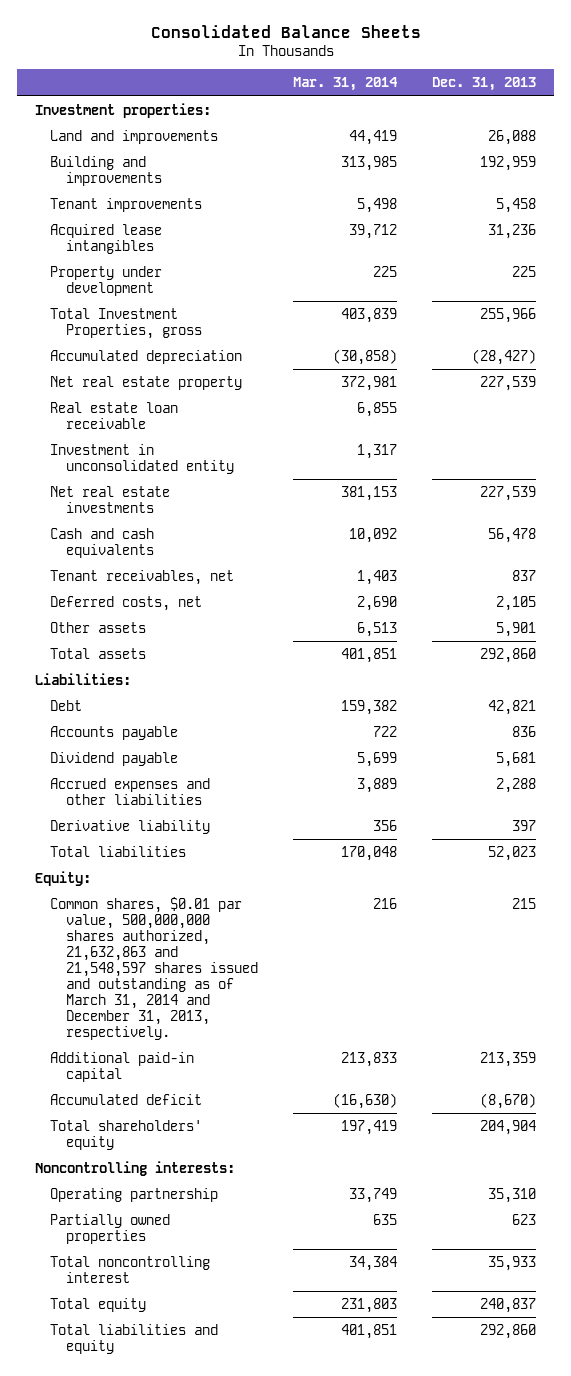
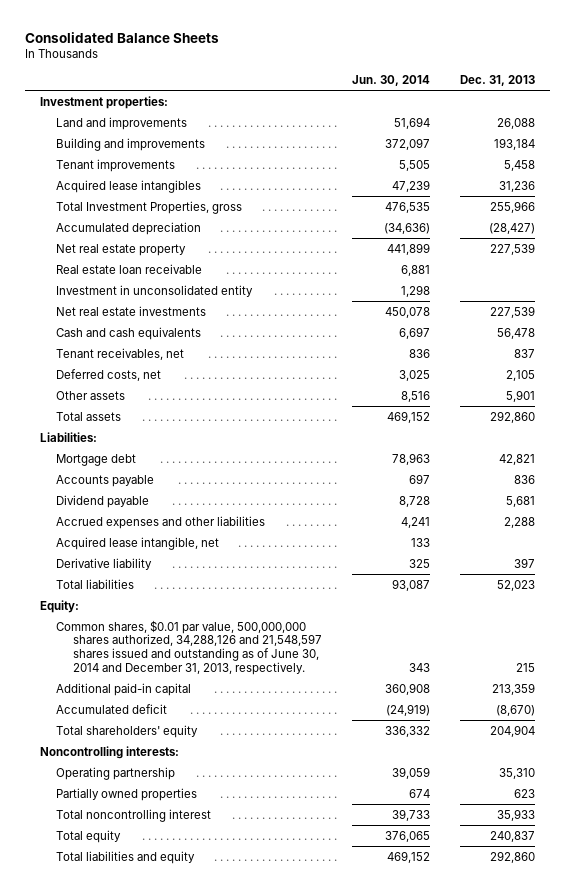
- | Mar. 31, 2014 | Dec. 31, 2013
+ | Jun. 30, 2014 | Dec. 31, 2013
- Building and improvements | 313,985 | 192,959
+ Building and improvements | 372,097 | 193,184
- Property under development | 225 | 225
- Debt | 159,382 | 42,821
+ Mortgage debt | 78,963 | 42,821
+ Acquired lease intangible, net | 133 |
- Common shares, $0.01 par value, 500,000,000 shares authorized, 21,632,863 and 21,548,597 shares issued and outstanding as of March 31, 2014 and December 31, 2013, respectively. | 216 | 215
+ Common shares, $0.01 par value, 500,000,000 shares authorized, 34,288,126 and 21,548,597 shares issued and outstanding as of June 30, 2014 and December 31, 2013, respectively. | 343 | 215

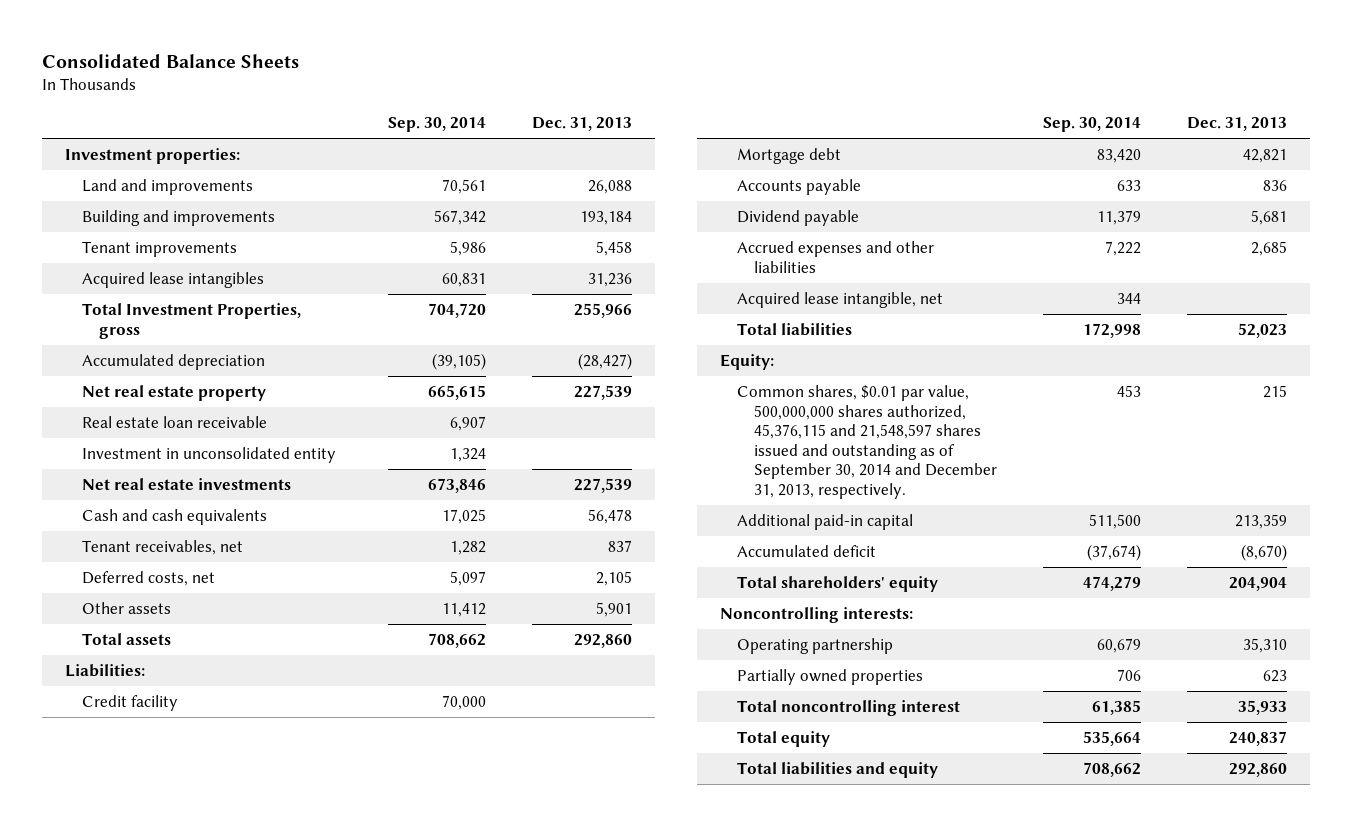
- | Jun. 30, 2014 | Dec. 31, 2013
+ | Sep. 30, 2014 | Dec. 31, 2013
+ Credit facility | 70,000 |
- Accrued expenses and other liabilities | 4,241 | 2,288
+ Accrued expenses and other liabilities | 7,222 | 2,685
- Derivative liability | 325 | 397
- Common shares, $0.01 par value, 500,000,000 shares authorized, 34,288,126 and 21,548,597 shares issued and outstanding as of June 30, 2014 and December 31, 2013, respectively. | 343 | 215
+ Common shares, $0.01 par value, 500,000,000 shares authorized, 45,376,115 and 21,548,597 shares issued and outstanding as of September 30, 2014 and December 31, 2013, respectively. | 453 | 215

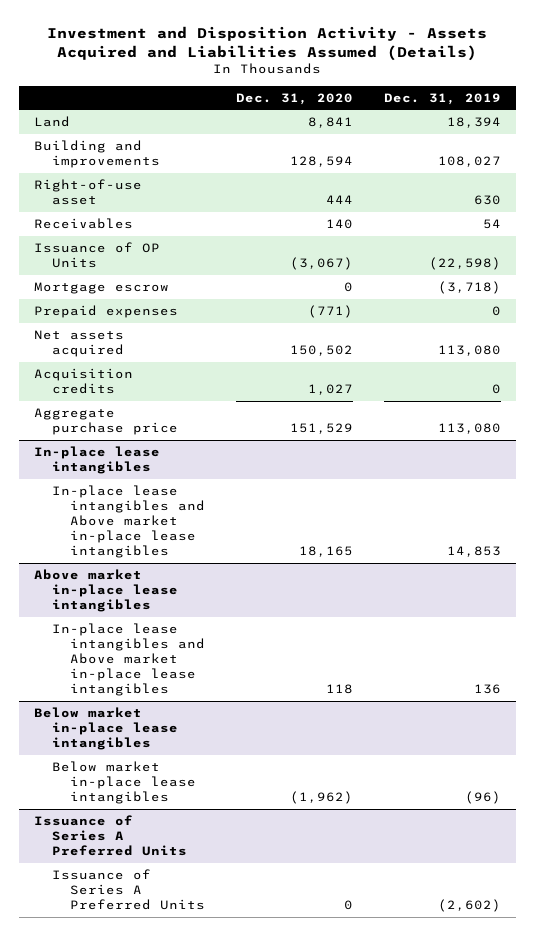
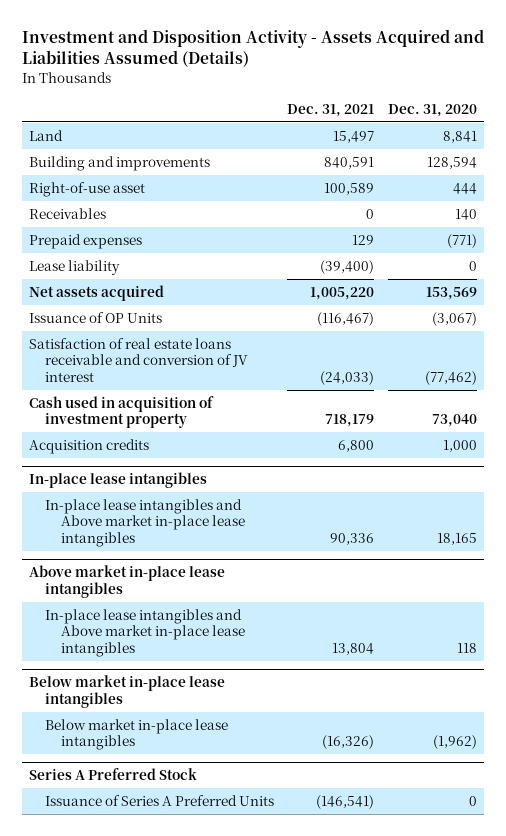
- | Dec. 31, 2020 | Dec. 31, 2019
+ | Dec. 31, 2021 | Dec. 31, 2020
- Mortgage escrow | 0 | (3,718)
- Net assets acquired | 150,502 | 113,080
- Acquisition credits | 1,027 | 0
- Aggregate purchase price | 151,529 | 113,080
+ Lease liability | (39,400) | 0
+ Net assets acquired | 1,005,220 | 153,569
moved down: Issuance of OP Units | (116,467) | (3,067)
+ Satisfaction of real estate loans receivable and conversion of JV interest | (24,033) | (77,462)
+ Cash used in acquisition of investment property | 718,179 | 73,040
+ Acquisition credits | 6,800 | 1,000
- Issuance of Series A Preferred Units
+ Series A Preferred Stock

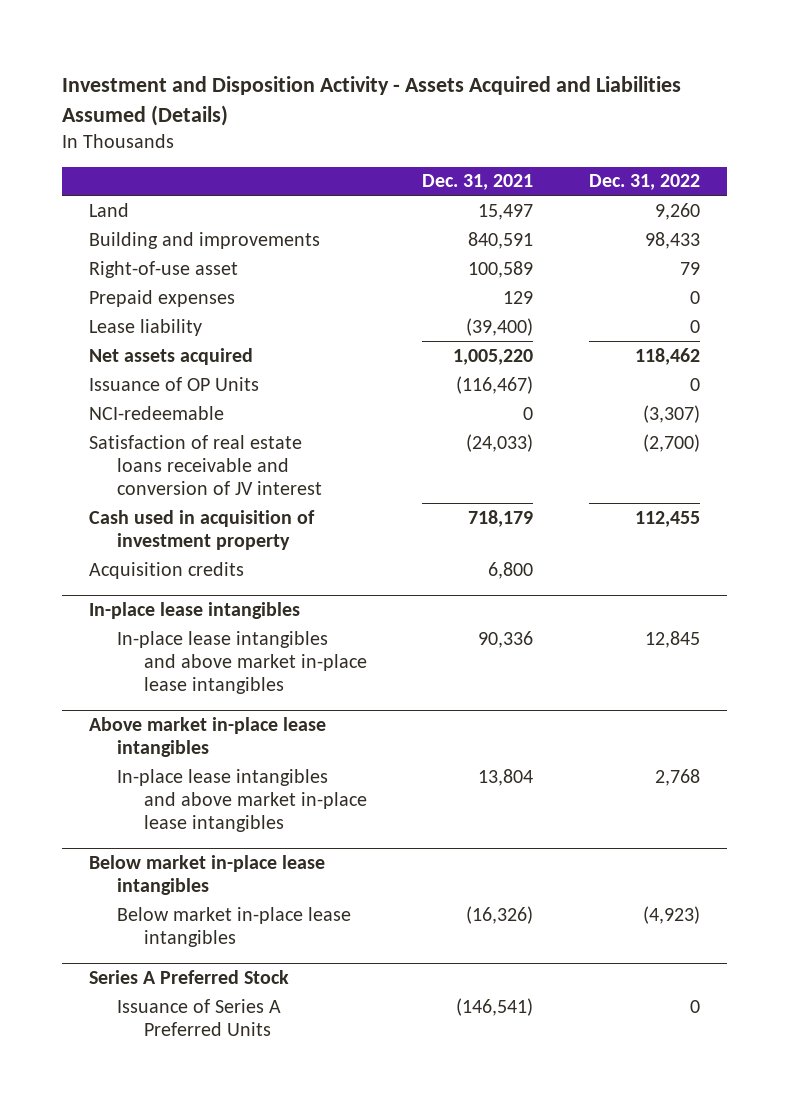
- | Dec. 31, 2021 | Dec. 31, 2020
+ | Dec. 31, 2021 | Dec. 31, 2022
- Receivables | 0 | 140
+ NCI-redeemable | 0 | (3,307)
@ In-place lease intangibles
- In-place lease intangibles and Above market in-place lease intangibles | 90,336 | 18,165
+ In-place lease intangibles and above market in-place lease intangibles | 90,336 | 12,845
@ Above market in-place lease intangibles
- In-place lease intangibles and Above market in-place lease intangibles | 13,804 | 118
+ In-place lease intangibles and above market in-place lease intangibles | 13,804 | 2,768

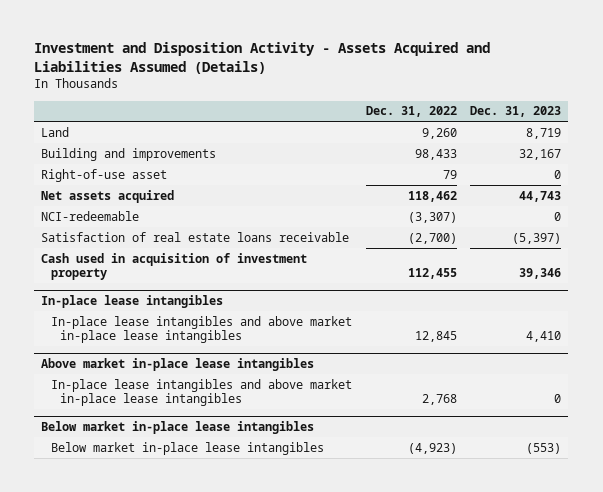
- | Dec. 31, 2021 | Dec. 31, 2022
+ | Dec. 31, 2022 | Dec. 31, 2023
- Prepaid expenses | 129 | 0
- Lease liability | (39,400) | 0
- Issuance of OP Units | (116,467) | 0
- Satisfaction of real estate loans receivable and conversion of JV interest | (24,033) | (2,700)
+ Satisfaction of real estate loans receivable | (2,700) | (5,397)
- Acquisition credits | 6,800 |
- Series A Preferred Stock
- Issuance of Series A Preferred Units | (146,541) | 0

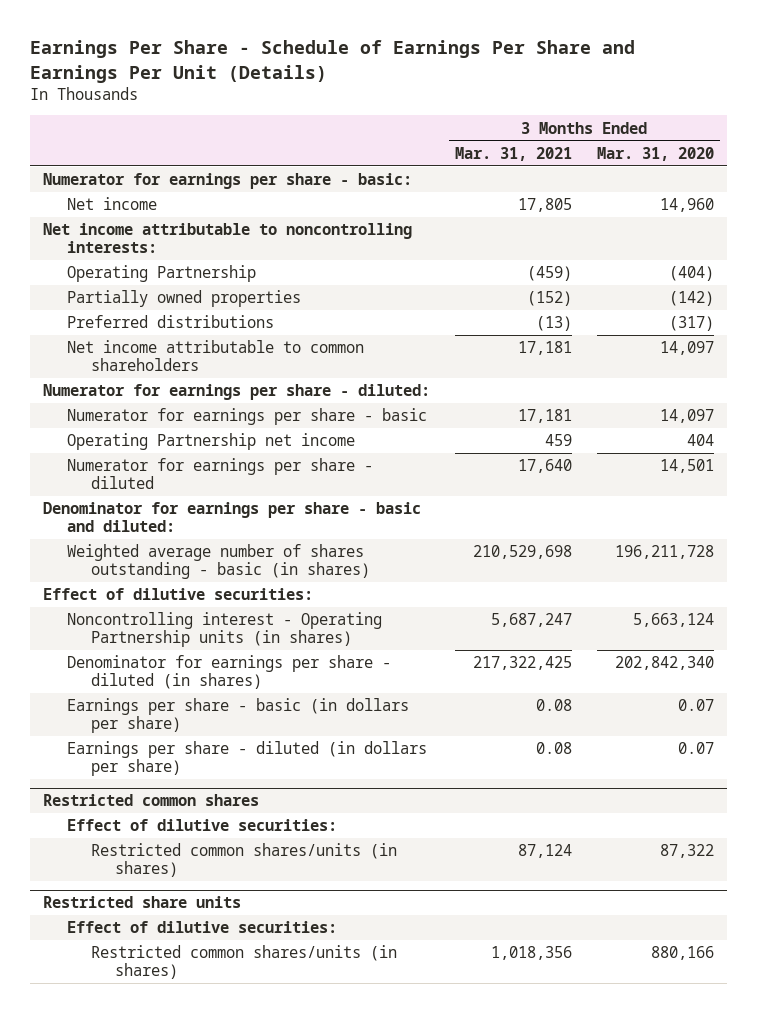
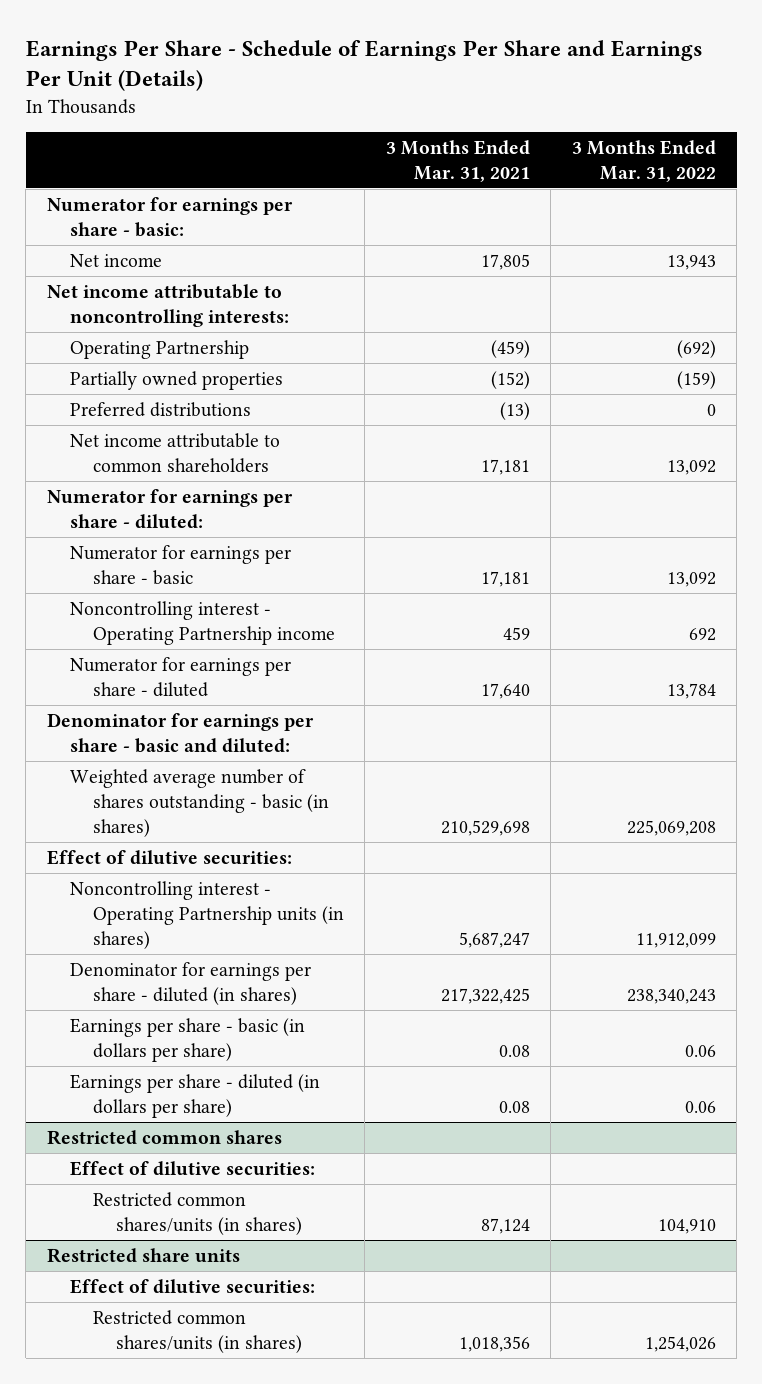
- | 3 Months Ended Mar. 31, 2021 | 3 Months Ended Mar. 31, 2020
+ | 3 Months Ended Mar. 31, 2021 | 3 Months Ended Mar. 31, 2022
- Operating Partnership net income | 459 | 404
+ Noncontrolling interest - Operating Partnership income | 459 | 692

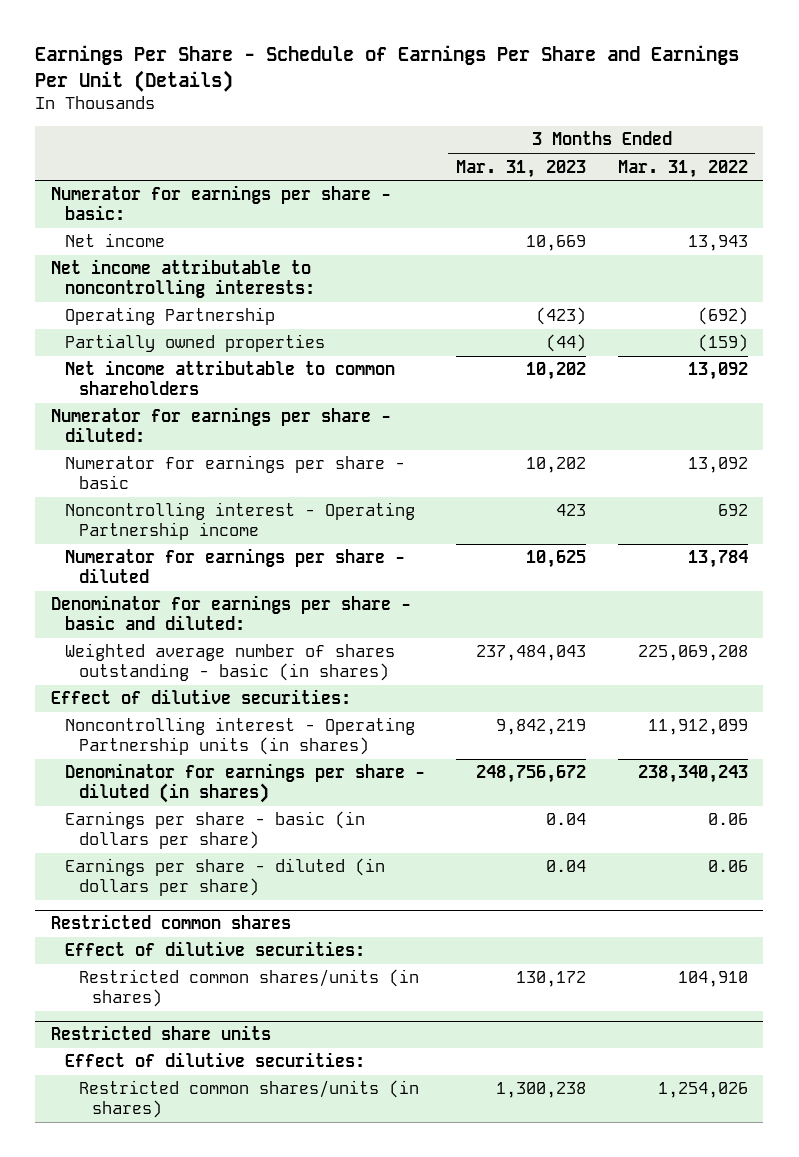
- | 3 Months Ended Mar. 31, 2021 | 3 Months Ended Mar. 31, 2022
+ | 3 Months Ended Mar. 31, 2023 | 3 Months Ended Mar. 31, 2022
- Preferred distributions | (13) | 0

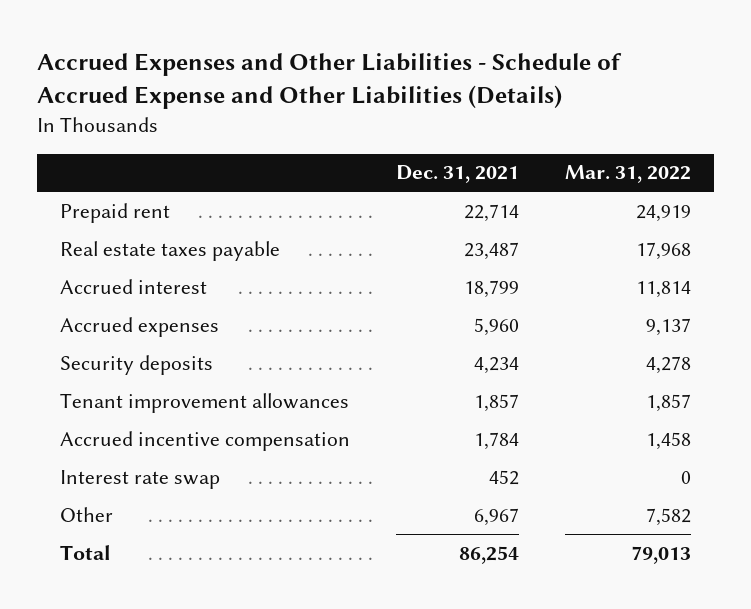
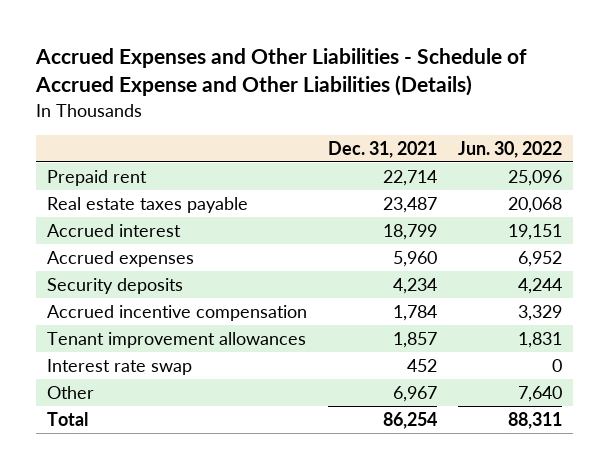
- | Dec. 31, 2021 | Mar. 31, 2022
+ | Dec. 31, 2021 | Jun. 30, 2022
moved down: Tenant improvement allowances | 1,857 | 1,831

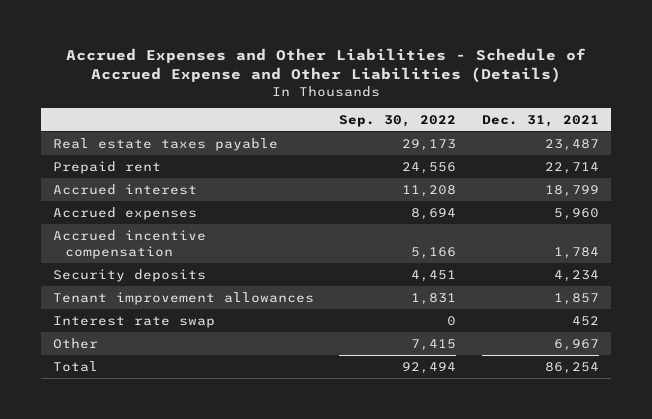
- | Dec. 31, 2021 | Jun. 30, 2022
+ | Sep. 30, 2022 | Dec. 31, 2021
moved down: Prepaid rent | 24,556 | 22,714
moved down: Security deposits | 4,451 | 4,234

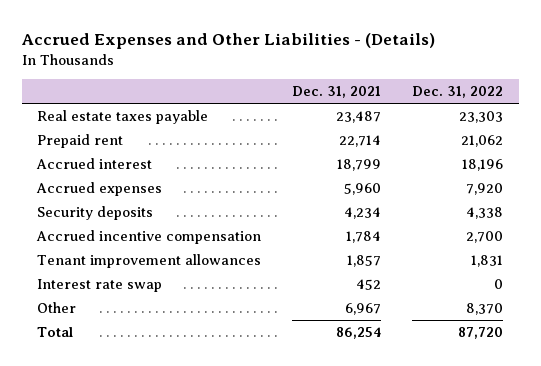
- Accrued Expenses and Other Liabilities - Schedule of Accrued Expense and Other Liabilities (Details)
+ Accrued Expenses and Other Liabilities - (Details)
- | Sep. 30, 2022 | Dec. 31, 2021
+ | Dec. 31, 2021 | Dec. 31, 2022
moved down: Accrued incentive compensation | 1,784 | 2,700

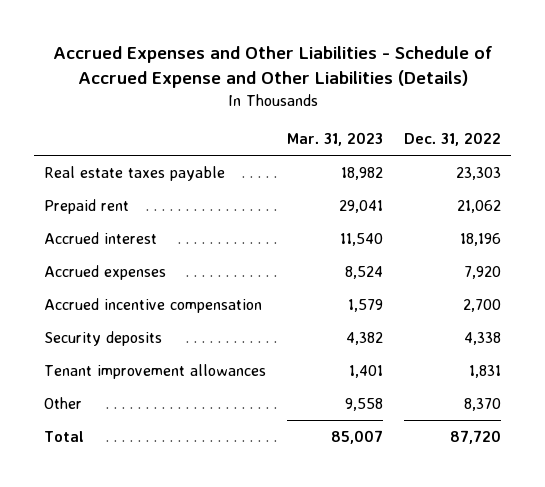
- Accrued Expenses and Other Liabilities - (Details)
+ Accrued Expenses and Other Liabilities - Schedule of Accrued Expense and Other Liabilities (Details)
- | Dec. 31, 2021 | Dec. 31, 2022
+ | Mar. 31, 2023 | Dec. 31, 2022
moved down: Security deposits | 4,382 | 4,338
- Interest rate swap | 452 | 0

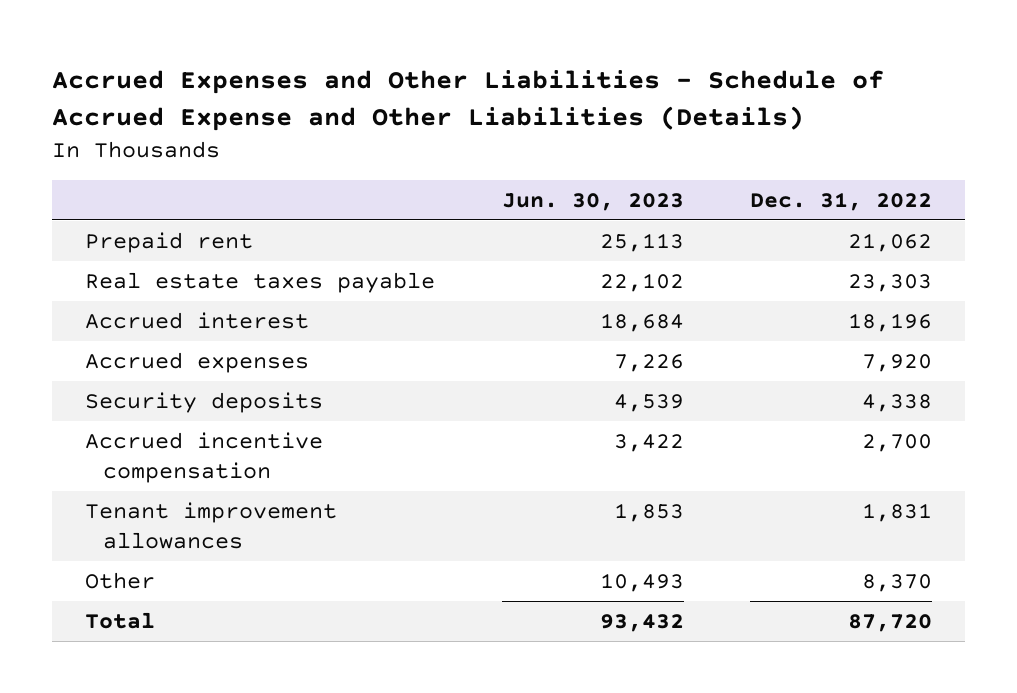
- | Mar. 31, 2023 | Dec. 31, 2022
+ | Jun. 30, 2023 | Dec. 31, 2022
moved down: Real estate taxes payable | 22,102 | 23,303
moved down: Accrued incentive compensation | 3,422 | 2,700

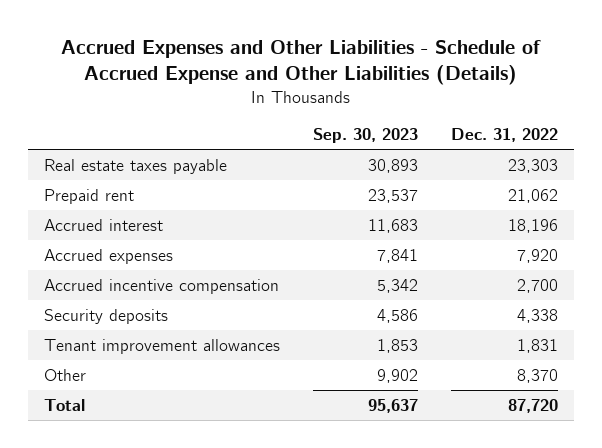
- | Jun. 30, 2023 | Dec. 31, 2022
+ | Sep. 30, 2023 | Dec. 31, 2022
moved down: Prepaid rent | 23,537 | 21,062
moved down: Security deposits | 4,586 | 4,338

